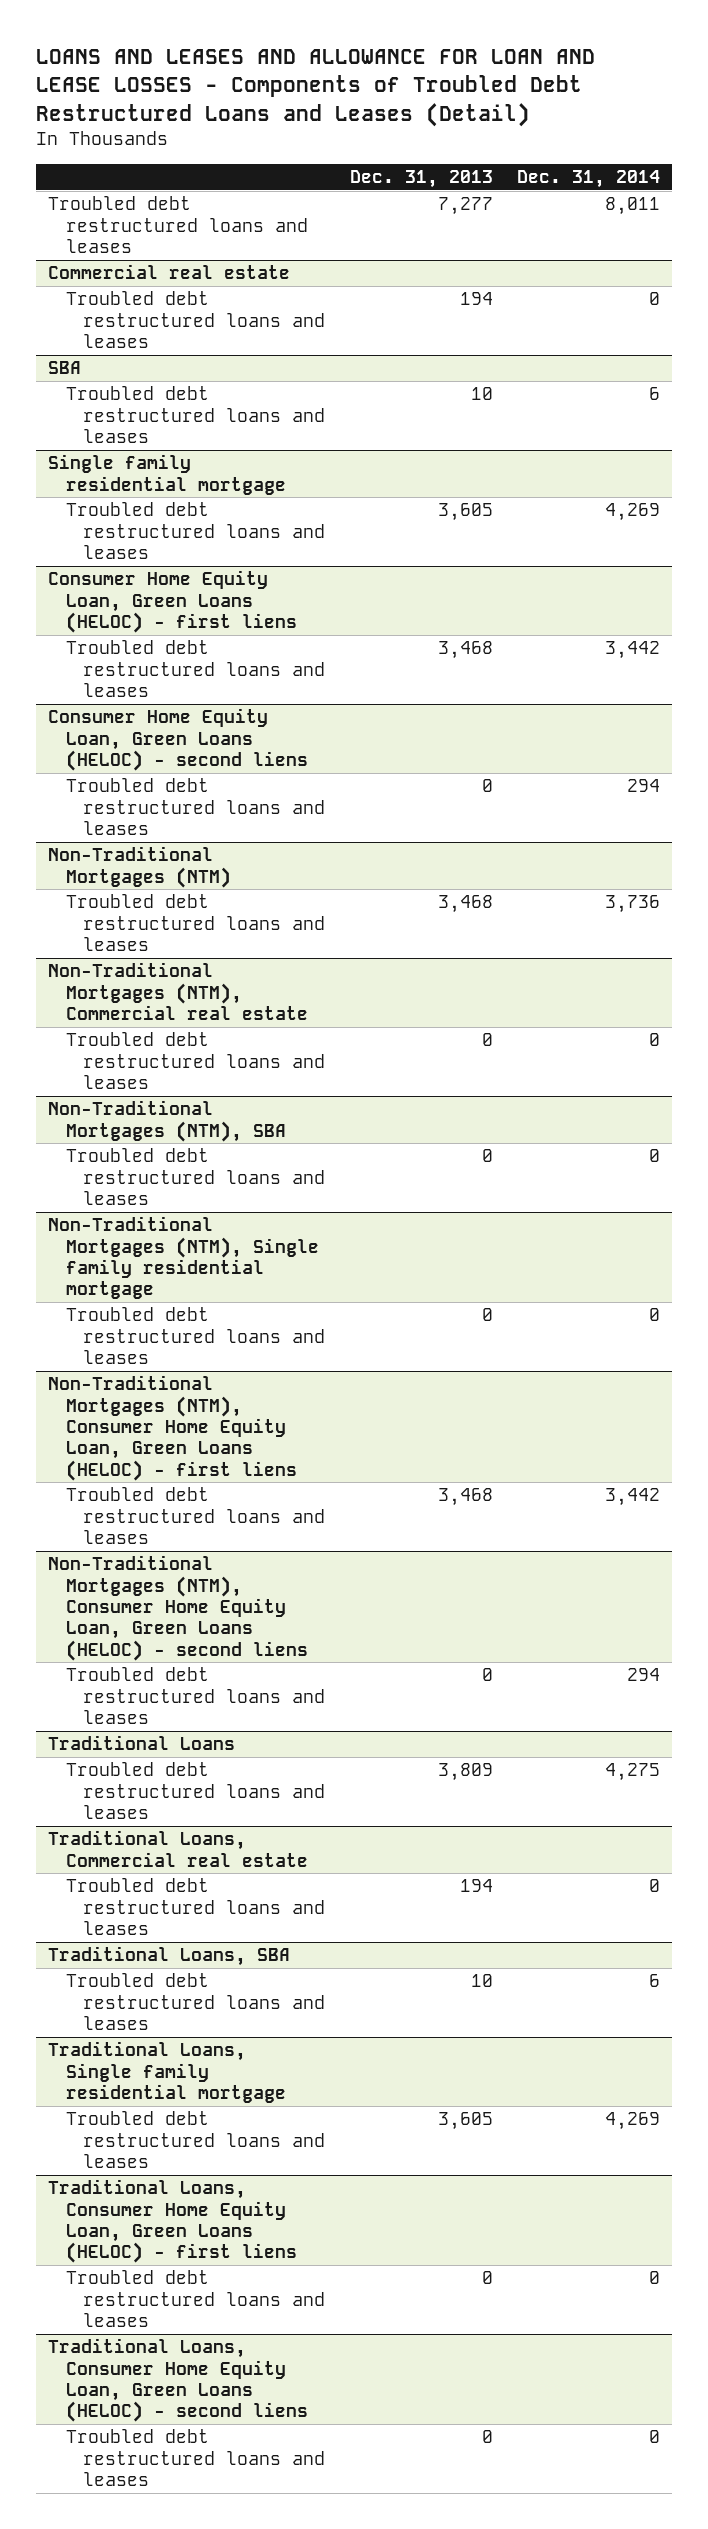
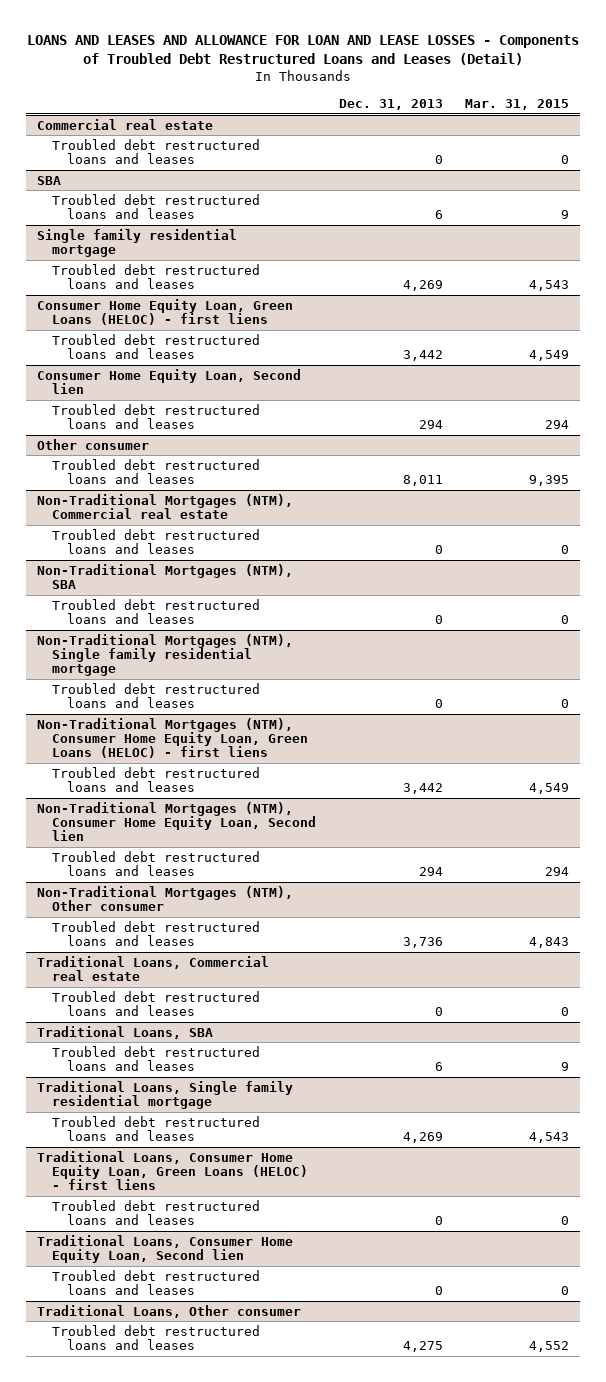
- | Dec. 31, 2013 | Dec. 31, 2014
+ | Dec. 31, 2013 | Mar. 31, 2015
- Troubled debt restructured loans and leases | 7,277 | 8,011
@ Commercial real estate
- Troubled debt restructured loans and leases | 194 | 0
+ Troubled debt restructured loans and leases | 0 | 0
@ SBA
- Troubled debt restructured loans and leases | 10 | 6
+ Troubled debt restructured loans and leases | 6 | 9
@ Single family residential mortgage
- Troubled debt restructured loans and leases | 3,605 | 4,269
+ Troubled debt restructured loans and leases | 4,269 | 4,543
@ Consumer Home Equity Loan, Green Loans (HELOC) - first liens
- Troubled debt restructured loans and leases | 3,468 | 3,442
- Consumer Home Equity Loan, Green Loans (HELOC) - second liens
- Troubled debt restructured loans and leases | 0 | 294
- Non-Traditional Mortgages (NTM)
- Troubled debt restructured loans and leases | 3,468 | 3,736
@ Consumer Home Equity Loan, Green Loans (HELOC) - first liens
+ Troubled debt restructured loans and leases | 3,442 | 4,549
+ Consumer Home Equity Loan, Second lien
+ Troubled debt restructured loans and leases | 294 | 294
+ Other consumer
+ Troubled debt restructured loans and leases | 8,011 | 9,395
@ Non-Traditional Mortgages (NTM), Consumer Home Equity Loan, Green Loans (HELOC) - first liens
- Troubled debt restructured loans and leases | 3,468 | 3,442
- Non-Traditional Mortgages (NTM), Consumer Home Equity Loan, Green Loans (HELOC) - second liens
- Troubled debt restructured loans and leases | 0 | 294
- Traditional Loans
- Troubled debt restructured loans and leases | 3,809 | 4,275
@ Non-Traditional Mortgages (NTM), Consumer Home Equity Loan, Green Loans (HELOC) - first liens
+ Troubled debt restructured loans and leases | 3,442 | 4,549
+ Non-Traditional Mortgages (NTM), Consumer Home Equity Loan, Second lien
+ Troubled debt restructured loans and leases | 294 | 294
+ Non-Traditional Mortgages (NTM), Other consumer
+ Troubled debt restructured loans and leases | 3,736 | 4,843
@ Traditional Loans, Commercial real estate
- Troubled debt restructured loans and leases | 194 | 0
+ Troubled debt restructured loans and leases | 0 | 0
@ Traditional Loans, SBA
- Troubled debt restructured loans and leases | 10 | 6
+ Troubled debt restructured loans and leases | 6 | 9
@ Traditional Loans, Single family residential mortgage
- Troubled debt restructured loans and leases | 3,605 | 4,269
+ Troubled debt restructured loans and leases | 4,269 | 4,543
- Traditional Loans, Consumer Home Equity Loan, Green Loans (HELOC) - second liens
+ Traditional Loans, Consumer Home Equity Loan, Second lien
+ Traditional Loans, Other consumer
+ Troubled debt restructured loans and leases | 4,275 | 4,552

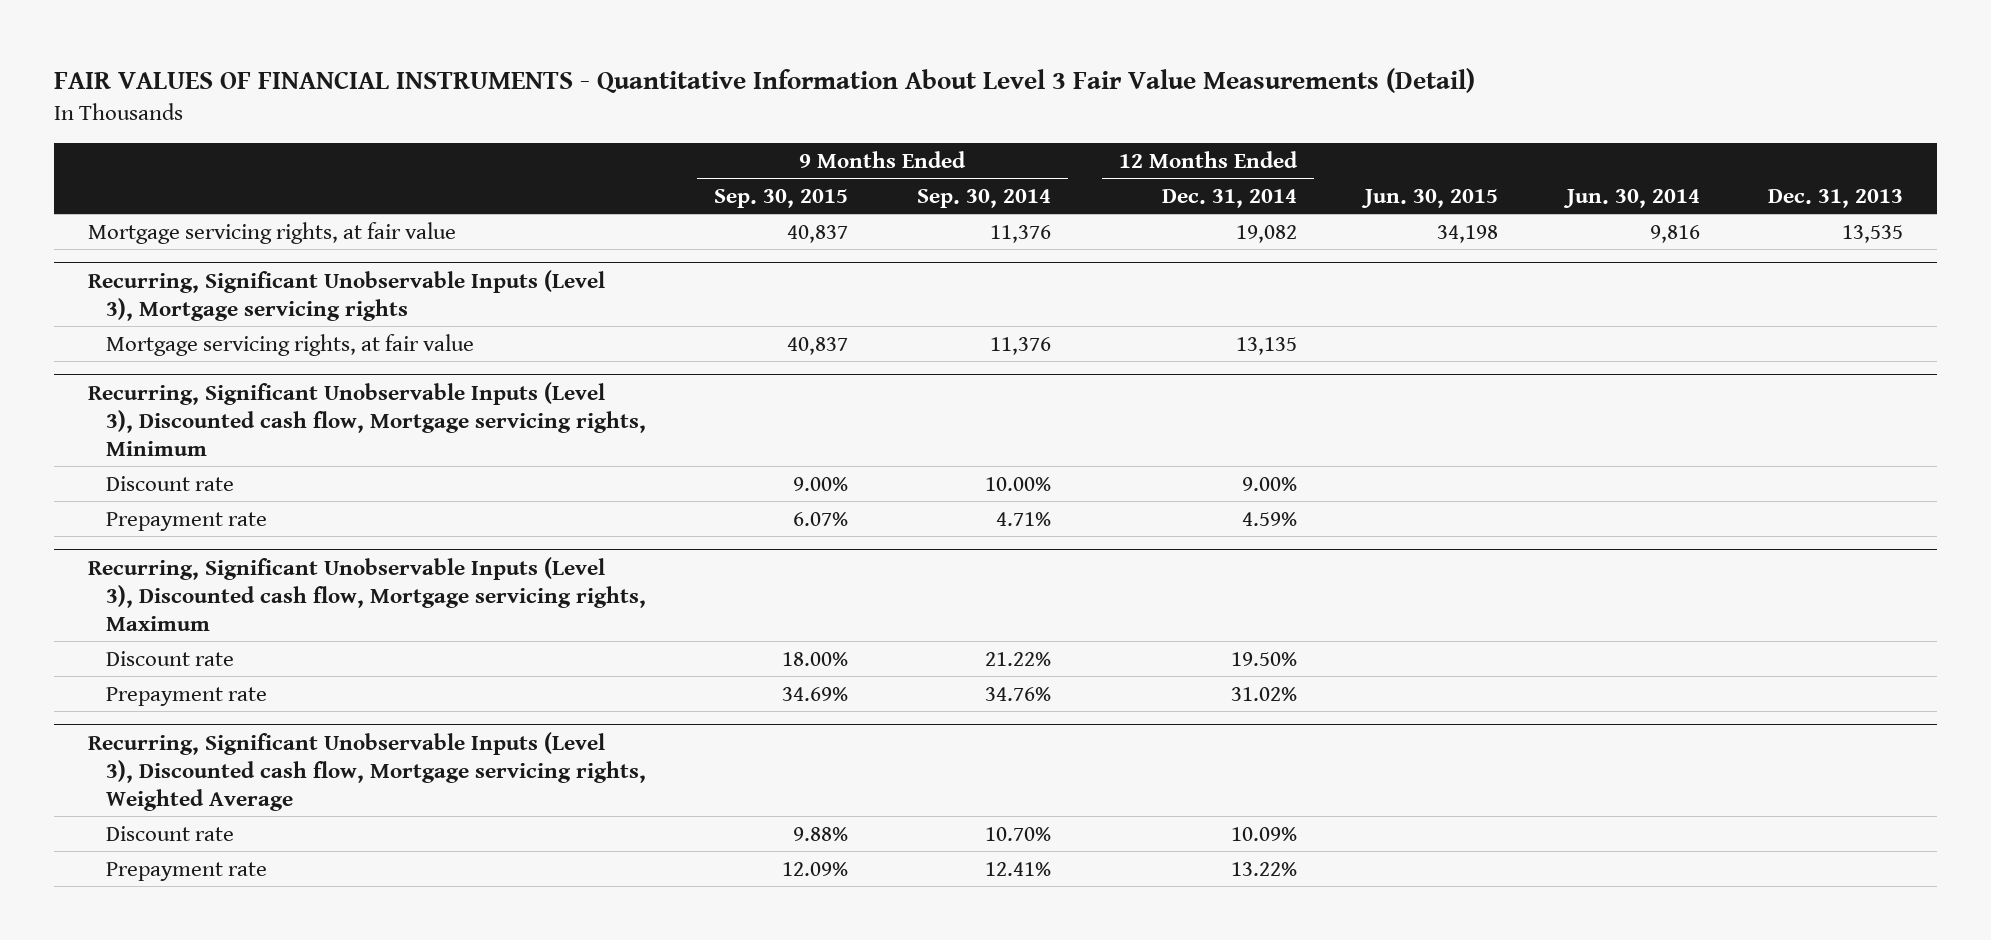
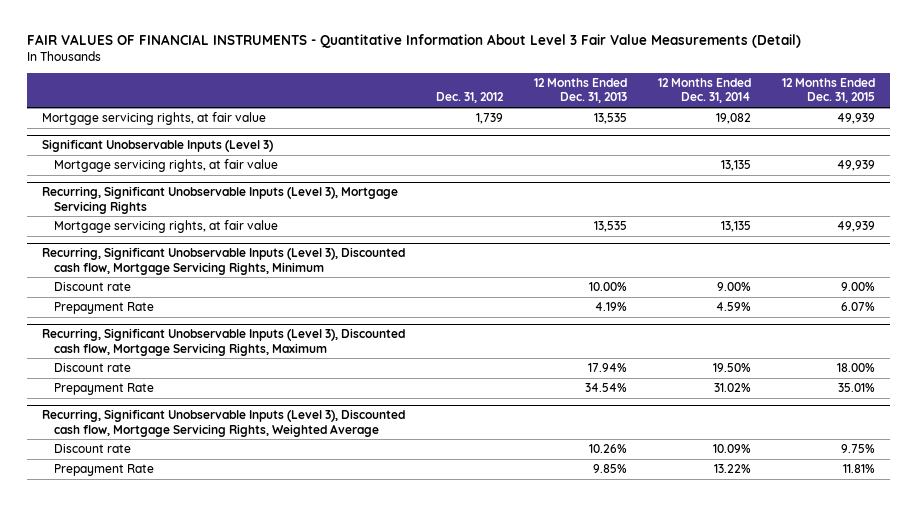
- | 9 Months Ended Sep. 30, 2015 | 9 Months Ended Sep. 30, 2014 | 12 Months Ended Dec. 31, 2014 | Jun. 30, 2015 | Jun. 30, 2014 | Dec. 31, 2013
+ | Dec. 31, 2012 | 12 Months Ended Dec. 31, 2013 | 12 Months Ended Dec. 31, 2014 | 12 Months Ended Dec. 31, 2015
- Recurring, Significant Unobservable Inputs (Level 3), Mortgage servicing rights
+ Significant Unobservable Inputs (Level 3)
- Recurring, Significant Unobservable Inputs (Level 3), Discounted cash flow, Mortgage servicing rights, Minimum
+ Recurring, Significant Unobservable Inputs (Level 3), Mortgage Servicing Rights
+ Mortgage servicing rights, at fair value | | 13,535 | 13,135 | 49,939
+ Recurring, Significant Unobservable Inputs (Level 3), Discounted cash flow, Mortgage Servicing Rights, Minimum
- Prepayment rate | 6.07% | 4.71% | 4.59% | | |
- Recurring, Significant Unobservable Inputs (Level 3), Discounted cash flow, Mortgage servicing rights, Maximum
+ Prepayment Rate | | 4.19% | 4.59% | 6.07%
+ Recurring, Significant Unobservable Inputs (Level 3), Discounted cash flow, Mortgage Servicing Rights, Maximum
- Prepayment rate | 34.69% | 34.76% | 31.02% | | |
- Recurring, Significant Unobservable Inputs (Level 3), Discounted cash flow, Mortgage servicing rights, Weighted Average
+ Prepayment Rate | | 34.54% | 31.02% | 35.01%
+ Recurring, Significant Unobservable Inputs (Level 3), Discounted cash flow, Mortgage Servicing Rights, Weighted Average
- Prepayment rate | 12.09% | 12.41% | 13.22% | | |
+ Prepayment Rate | | 9.85% | 13.22% | 11.81%

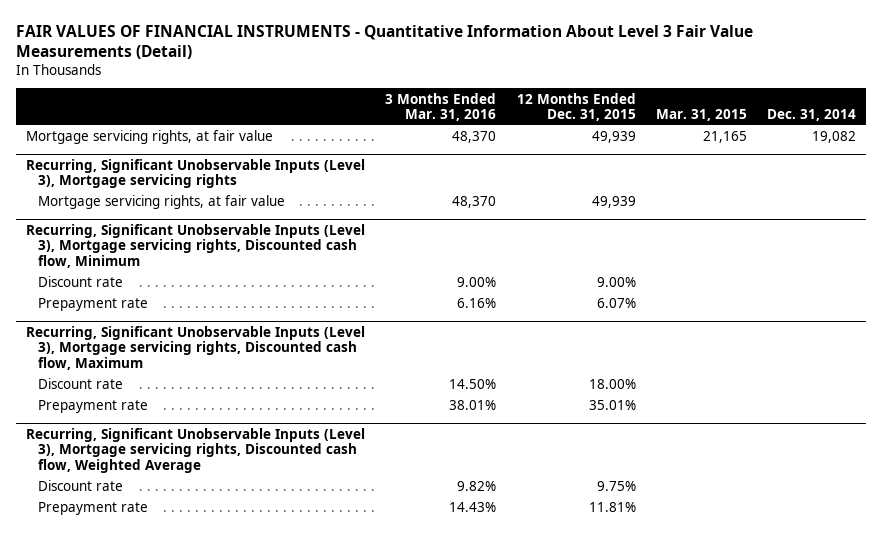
- | Dec. 31, 2012 | 12 Months Ended Dec. 31, 2013 | 12 Months Ended Dec. 31, 2014 | 12 Months Ended Dec. 31, 2015
+ | 3 Months Ended Mar. 31, 2016 | 12 Months Ended Dec. 31, 2015 | Mar. 31, 2015 | Dec. 31, 2014
- Significant Unobservable Inputs (Level 3)
- Mortgage servicing rights, at fair value | | | 13,135 | 49,939
- Recurring, Significant Unobservable Inputs (Level 3), Mortgage Servicing Rights
+ Recurring, Significant Unobservable Inputs (Level 3), Mortgage servicing rights
- Recurring, Significant Unobservable Inputs (Level 3), Discounted cash flow, Mortgage Servicing Rights, Minimum
+ Recurring, Significant Unobservable Inputs (Level 3), Mortgage servicing rights, Discounted cash flow, Minimum
- Prepayment Rate | | 4.19% | 4.59% | 6.07%
- Recurring, Significant Unobservable Inputs (Level 3), Discounted cash flow, Mortgage Servicing Rights, Maximum
+ Prepayment rate | 6.16% | 6.07% | |
+ Recurring, Significant Unobservable Inputs (Level 3), Mortgage servicing rights, Discounted cash flow, Maximum
- Prepayment Rate | | 34.54% | 31.02% | 35.01%
- Recurring, Significant Unobservable Inputs (Level 3), Discounted cash flow, Mortgage Servicing Rights, Weighted Average
+ Prepayment rate | 38.01% | 35.01% | |
+ Recurring, Significant Unobservable Inputs (Level 3), Mortgage servicing rights, Discounted cash flow, Weighted Average
- Prepayment Rate | | 9.85% | 13.22% | 11.81%
+ Prepayment rate | 14.43% | 11.81% | |

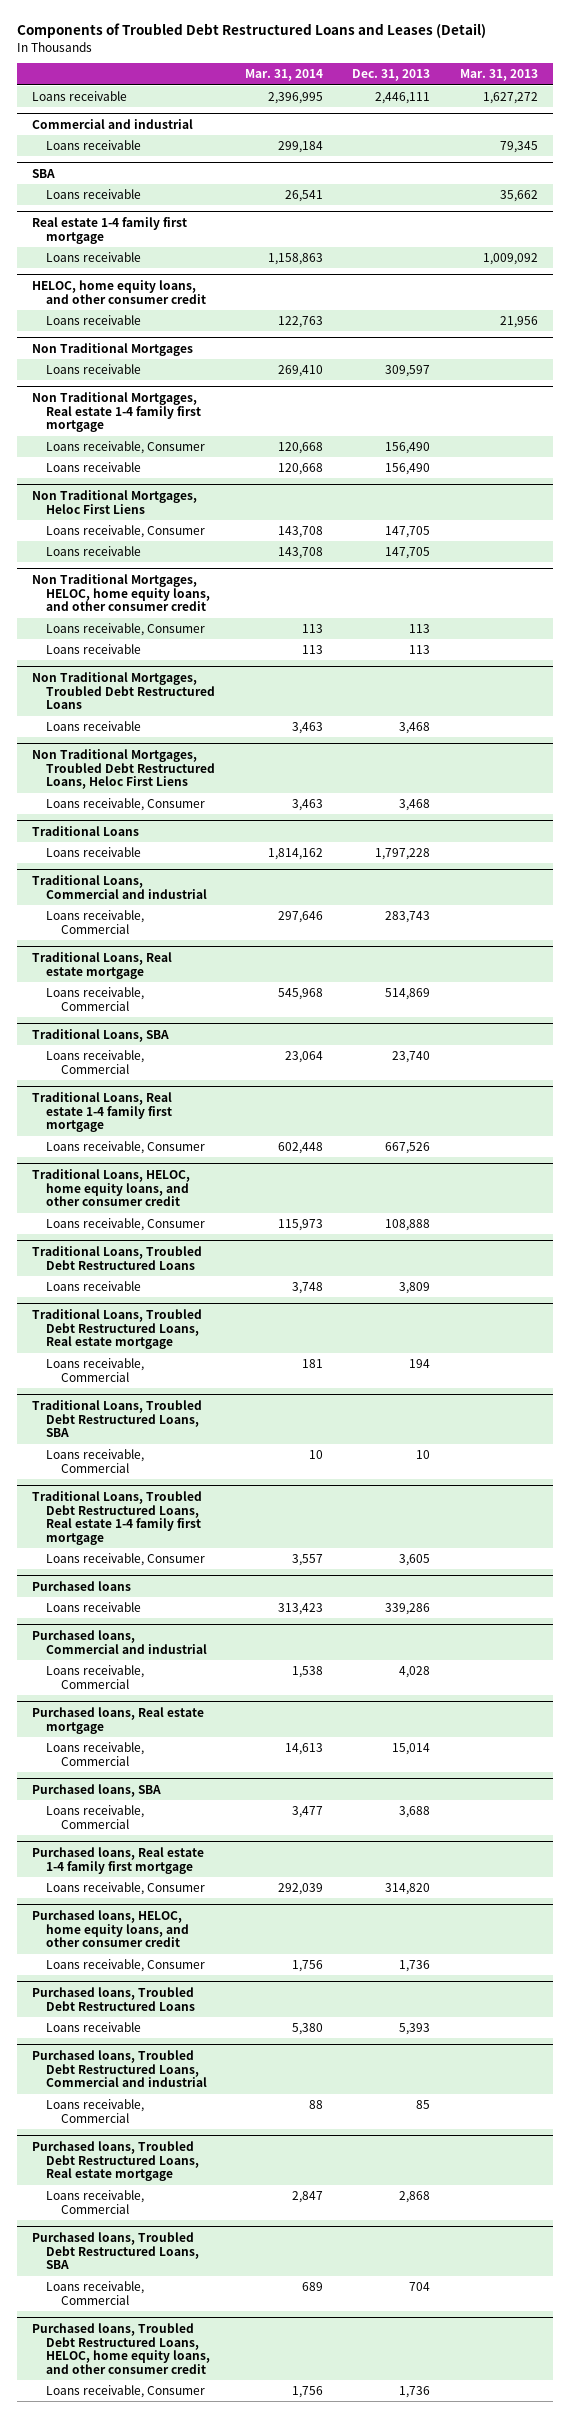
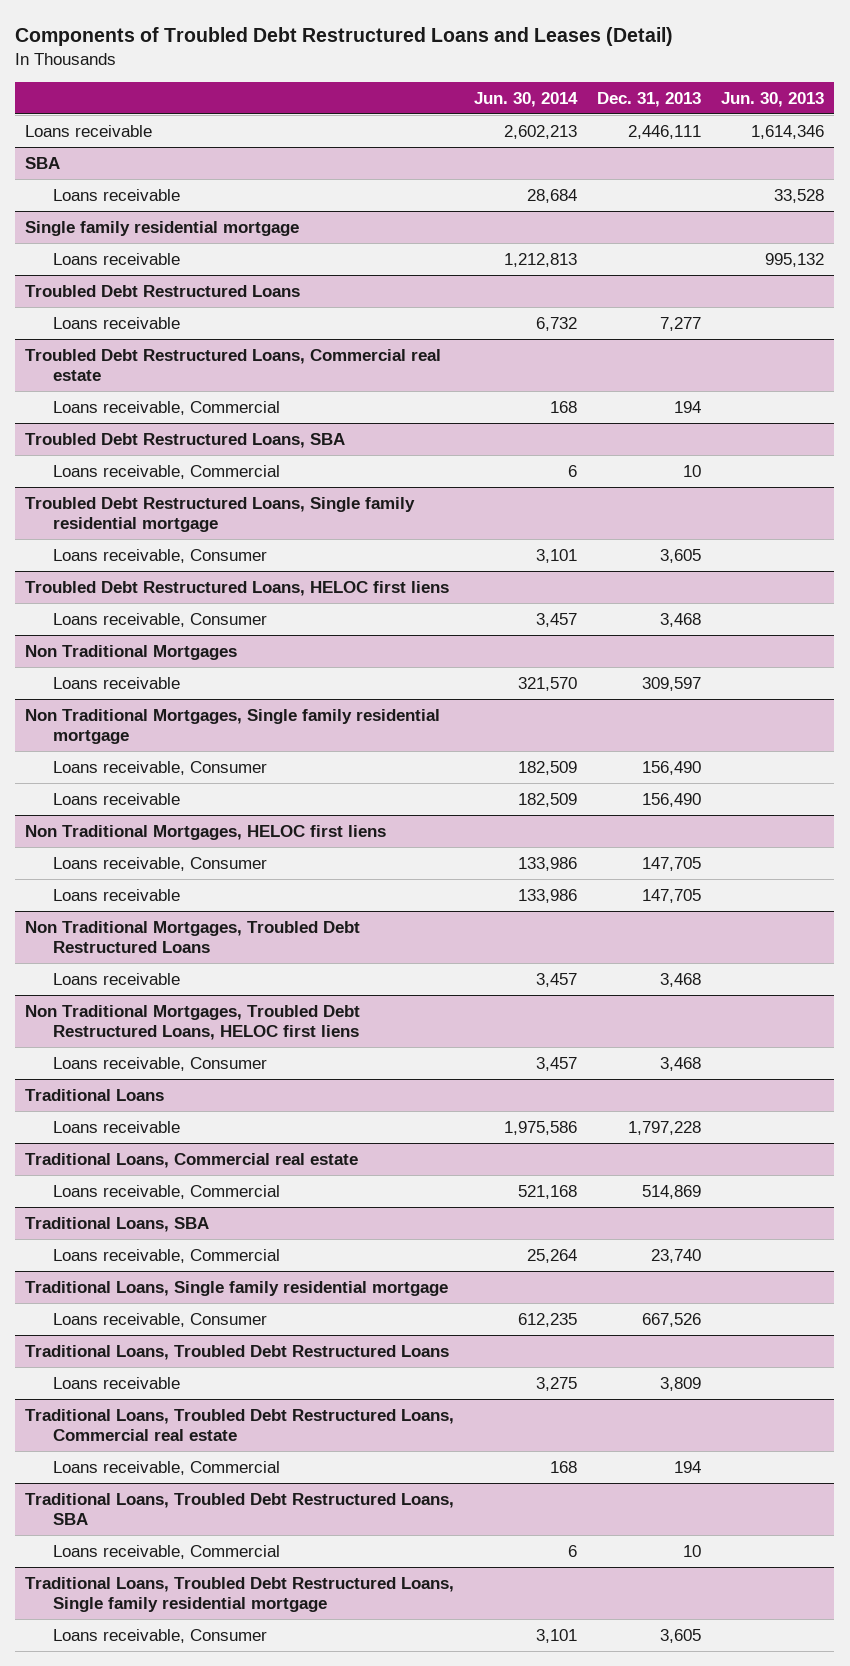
- | Mar. 31, 2014 | Dec. 31, 2013 | Mar. 31, 2013
+ | Jun. 30, 2014 | Dec. 31, 2013 | Jun. 30, 2013
- Commercial and industrial
- Loans receivable | 299,184 | | 79,345
- Real estate 1-4 family first mortgage
- Loans receivable | 1,158,863 | | 1,009,092
- HELOC, home equity loans, and other consumer credit
+ Single family residential mortgage
+ Troubled Debt Restructured Loans
+ Loans receivable | 6,732 | 7,277 |
+ Troubled Debt Restructured Loans, Commercial real estate
+ Loans receivable, Commercial | 168 | 194 |
+ Troubled Debt Restructured Loans, SBA
+ Loans receivable, Commercial | 6 | 10 |
+ Troubled Debt Restructured Loans, Single family residential mortgage
+ Loans receivable, Consumer | 3,101 | 3,605 |
+ Troubled Debt Restructured Loans, HELOC first liens
+ Loans receivable, Consumer | 3,457 | 3,468 |
- Non Traditional Mortgages, Real estate 1-4 family first mortgage
+ Non Traditional Mortgages, Single family residential mortgage
- Non Traditional Mortgages, Heloc First Liens
+ Non Traditional Mortgages, HELOC first liens
- Non Traditional Mortgages, HELOC, home equity loans, and other consumer credit
- Loans receivable, Consumer | 113 | 113 |
- Loans receivable | 113 | 113 |
- Non Traditional Mortgages, Troubled Debt Restructured Loans, Heloc First Liens
+ Non Traditional Mortgages, Troubled Debt Restructured Loans, HELOC first liens
- Traditional Loans, Commercial and industrial
- Loans receivable, Commercial | 297,646 | 283,743 |
- Traditional Loans, Real estate mortgage
+ Traditional Loans, Commercial real estate
- Traditional Loans, Real estate 1-4 family first mortgage
+ Traditional Loans, Single family residential mortgage
- Traditional Loans, HELOC, home equity loans, and other consumer credit
- Loans receivable, Consumer | 115,973 | 108,888 |
- Traditional Loans, Troubled Debt Restructured Loans, Real estate mortgage
+ Traditional Loans, Troubled Debt Restructured Loans, Commercial real estate
- Traditional Loans, Troubled Debt Restructured Loans, Real estate 1-4 family first mortgage
+ Traditional Loans, Troubled Debt Restructured Loans, Single family residential mortgage
- Purchased loans
- Loans receivable | 313,423 | 339,286 |
- Purchased loans, Commercial and industrial
- Loans receivable, Commercial | 1,538 | 4,028 |
- Purchased loans, Real estate mortgage
- Loans receivable, Commercial | 14,613 | 15,014 |
- Purchased loans, SBA
- Loans receivable, Commercial | 3,477 | 3,688 |
- Purchased loans, Real estate 1-4 family first mortgage
- Loans receivable, Consumer | 292,039 | 314,820 |
- Purchased loans, HELOC, home equity loans, and other consumer credit
- Loans receivable, Consumer | 1,756 | 1,736 |
- Purchased loans, Troubled Debt Restructured Loans
- Loans receivable | 5,380 | 5,393 |
- Purchased loans, Troubled Debt Restructured Loans, Commercial and industrial
- Loans receivable, Commercial | 88 | 85 |
- Purchased loans, Troubled Debt Restructured Loans, Real estate mortgage
- Loans receivable, Commercial | 2,847 | 2,868 |
- Purchased loans, Troubled Debt Restructured Loans, SBA
- Loans receivable, Commercial | 689 | 704 |
- Purchased loans, Troubled Debt Restructured Loans, HELOC, home equity loans, and other consumer credit
- Loans receivable, Consumer | 1,756 | 1,736 |

